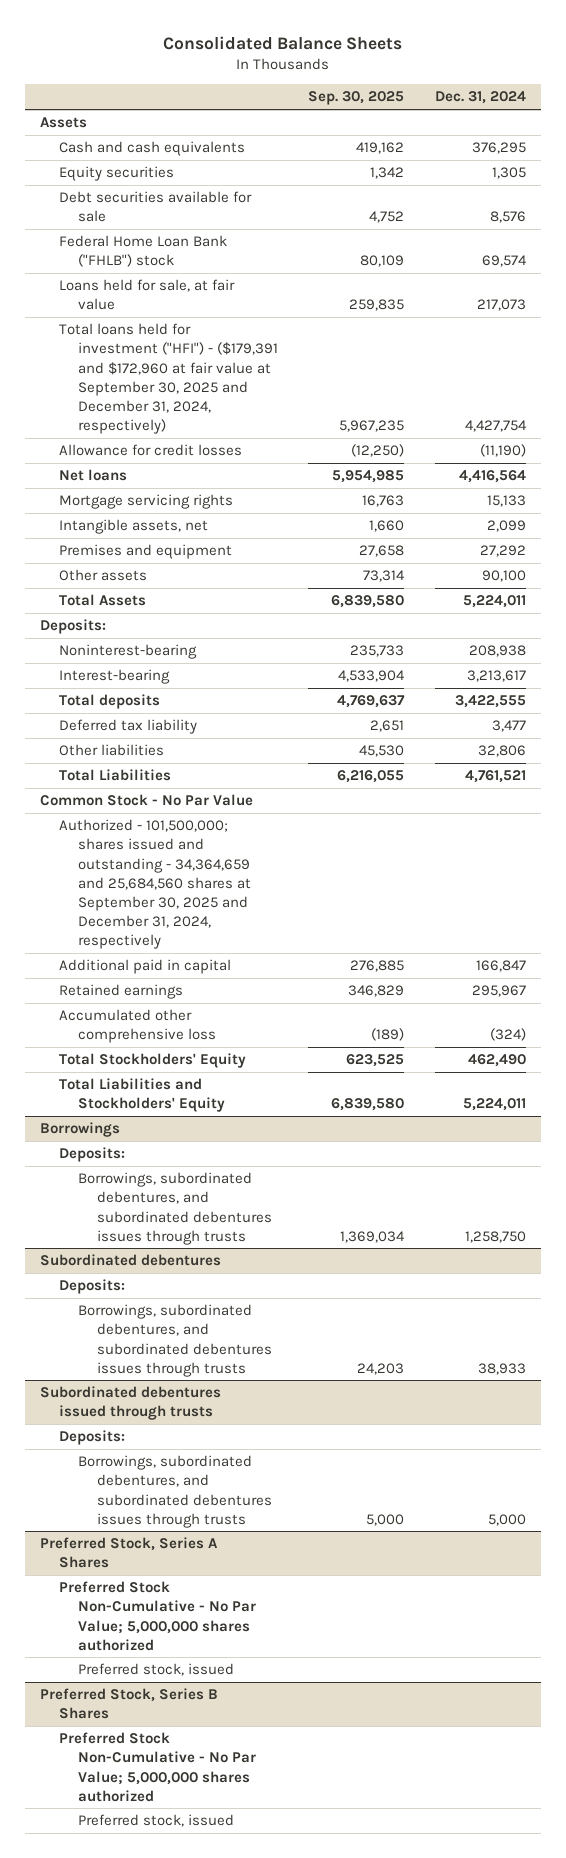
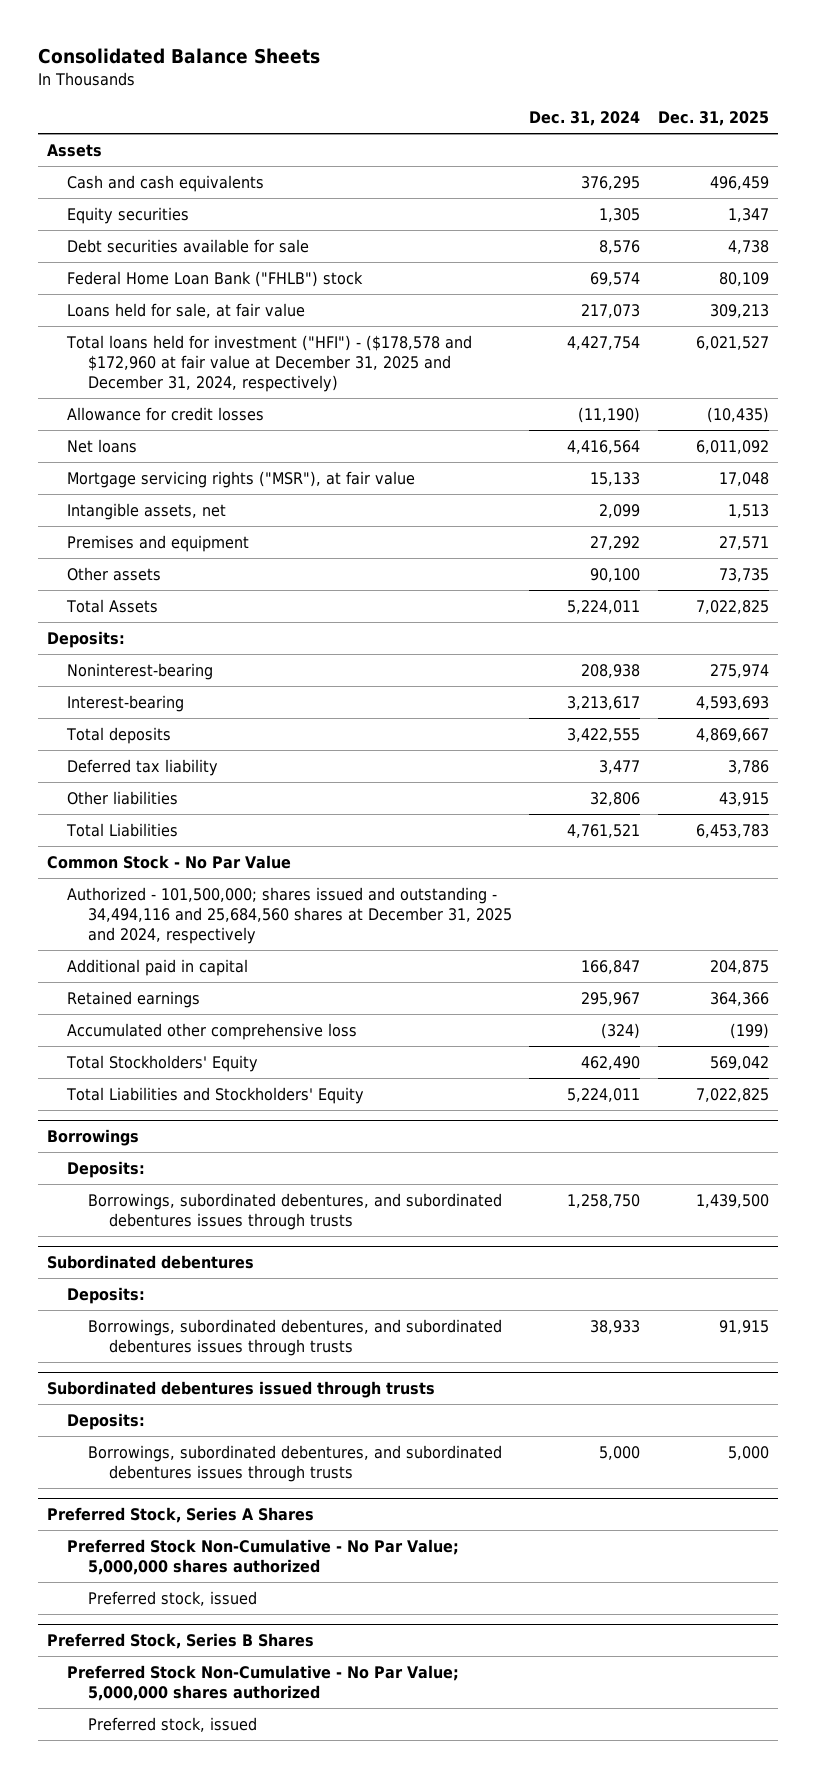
- | Sep. 30, 2025 | Dec. 31, 2024
+ | Dec. 31, 2024 | Dec. 31, 2025
- Total loans held for investment ("HFI") - ($179,391 and $172,960 at fair value at September 30, 2025 and December 31, 2024, respectively) | 5,967,235 | 4,427,754
+ Total loans held for investment ("HFI") - ($178,578 and $172,960 at fair value at December 31, 2025 and December 31, 2024, respectively) | 4,427,754 | 6,021,527
- Mortgage servicing rights | 16,763 | 15,133
+ Mortgage servicing rights ("MSR"), at fair value | 15,133 | 17,048
- Authorized - 101,500,000; shares issued and outstanding - 34,364,659 and 25,684,560 shares at September 30, 2025 and December 31, 2024, respectively
+ Authorized - 101,500,000; shares issued and outstanding - 34,494,116 and 25,684,560 shares at December 31, 2025 and 2024, respectively

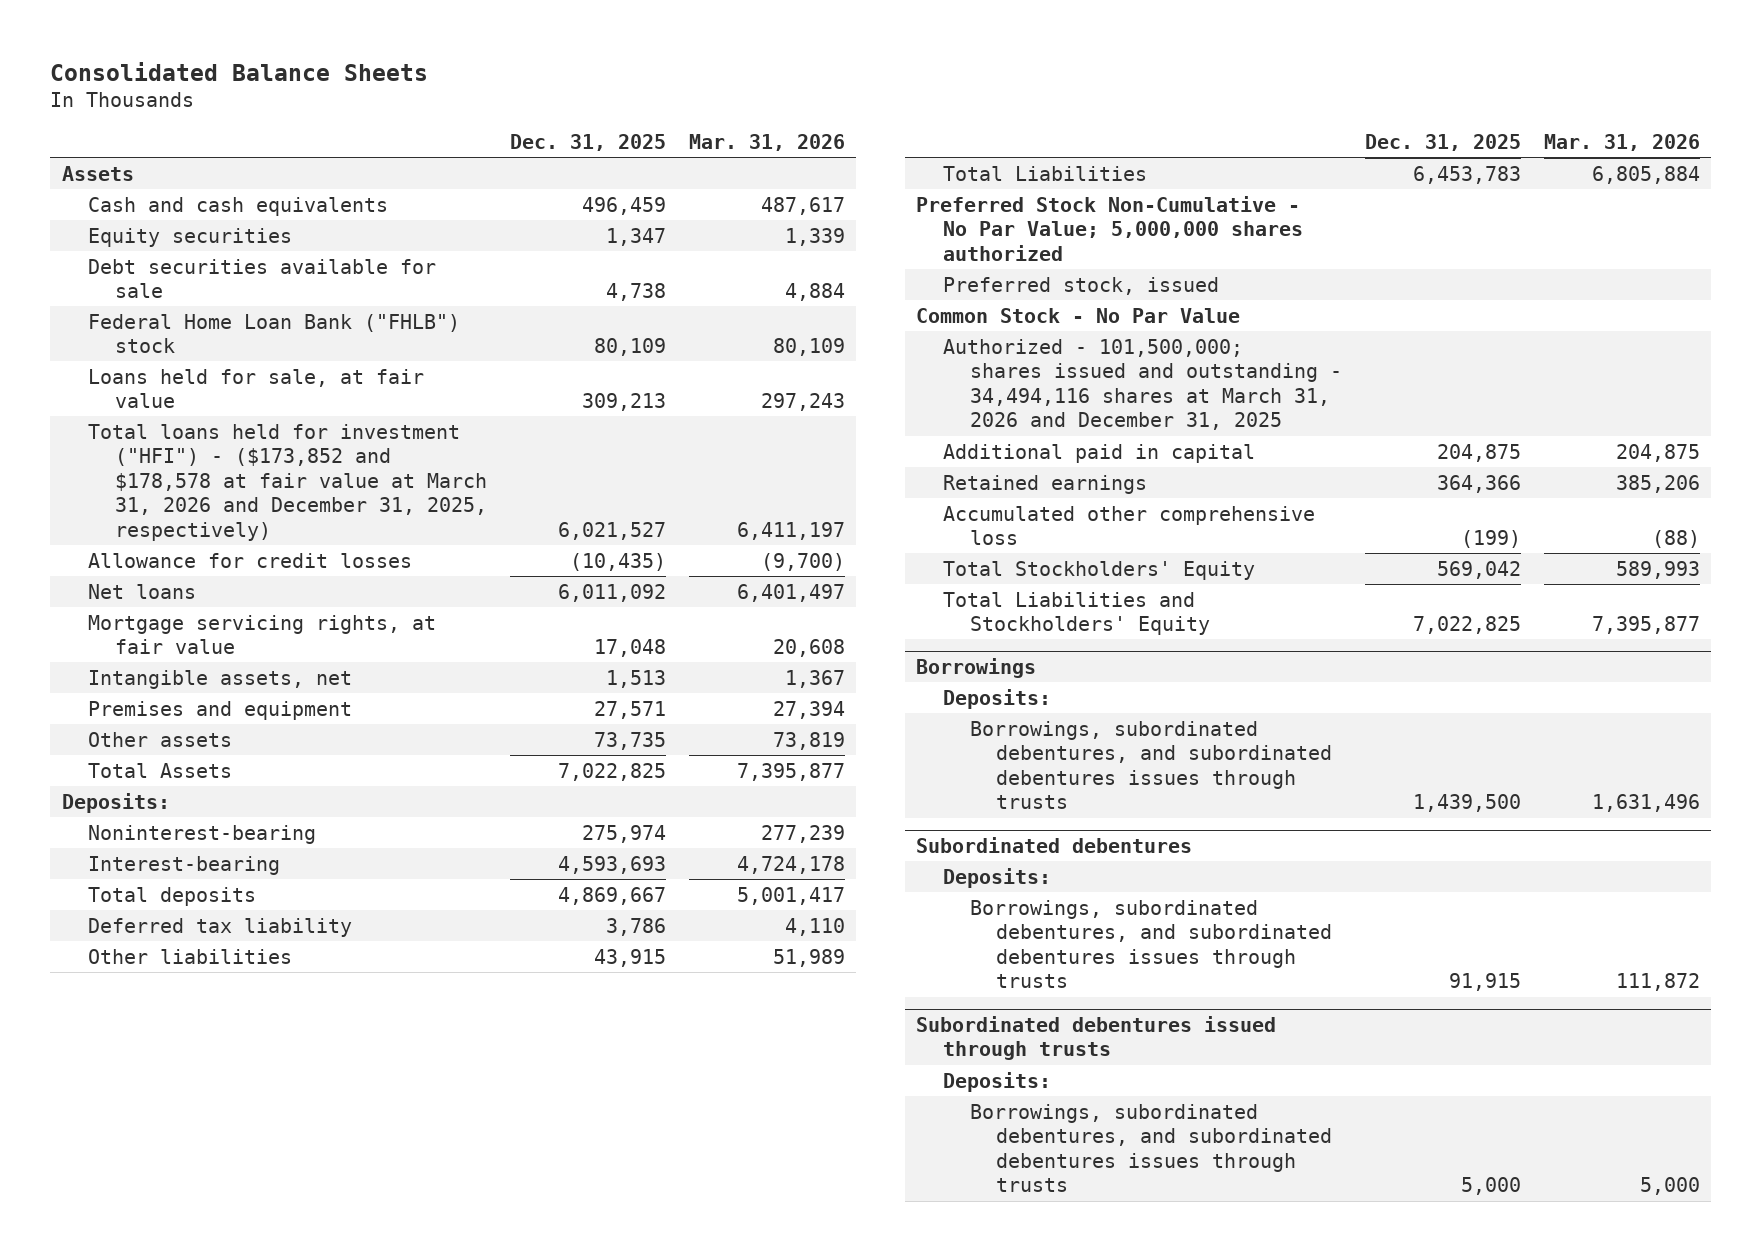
- | Dec. 31, 2024 | Dec. 31, 2025
+ | Dec. 31, 2025 | Mar. 31, 2026
- Total loans held for investment ("HFI") - ($178,578 and $172,960 at fair value at December 31, 2025 and December 31, 2024, respectively) | 4,427,754 | 6,021,527
+ Total loans held for investment ("HFI") - ($173,852 and $178,578 at fair value at March 31, 2026 and December 31, 2025, respectively) | 6,021,527 | 6,411,197
- Mortgage servicing rights ("MSR"), at fair value | 15,133 | 17,048
+ Mortgage servicing rights, at fair value | 17,048 | 20,608
+ Preferred Stock Non-Cumulative - No Par Value; 5,000,000 shares authorized
+ Preferred stock, issued
- Authorized - 101,500,000; shares issued and outstanding - 34,494,116 and 25,684,560 shares at December 31, 2025 and 2024, respectively
+ Authorized - 101,500,000; shares issued and outstanding - 34,494,116 shares at March 31, 2026 and December 31, 2025
- Preferred Stock, Series A Shares
- Preferred Stock Non-Cumulative - No Par Value; 5,000,000 shares authorized
- Preferred stock, issued
- Preferred Stock, Series B Shares
- Preferred Stock Non-Cumulative - No Par Value; 5,000,000 shares authorized
- Preferred stock, issued

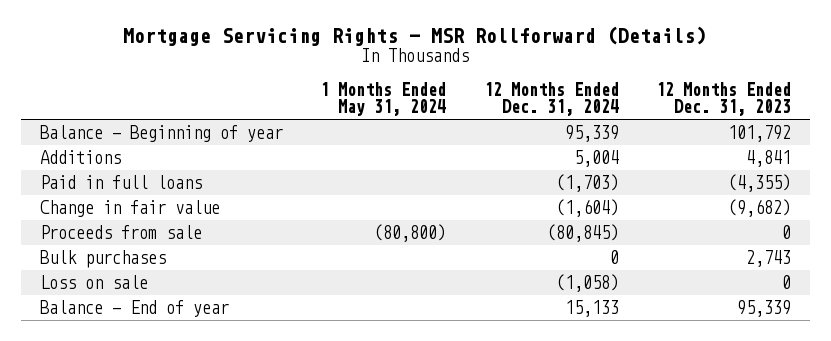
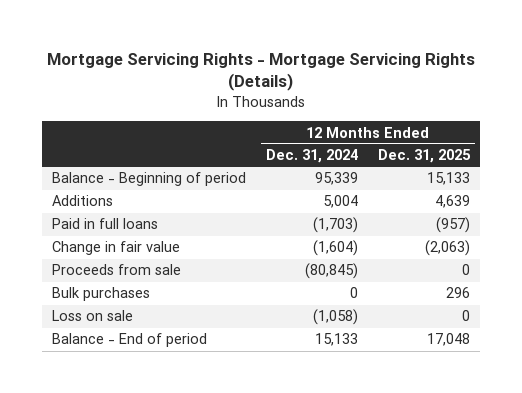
- Mortgage Servicing Rights - MSR Rollforward (Details)
+ Mortgage Servicing Rights - Mortgage Servicing Rights (Details)
- | 1 Months Ended May 31, 2024 | 12 Months Ended Dec. 31, 2024 | 12 Months Ended Dec. 31, 2023
+ | 12 Months Ended Dec. 31, 2024 | 12 Months Ended Dec. 31, 2025
- Balance - Beginning of year | | 95,339 | 101,792
+ Balance - Beginning of period | 95,339 | 15,133
- Balance - End of year | | 15,133 | 95,339
+ Balance - End of period | 15,133 | 17,048

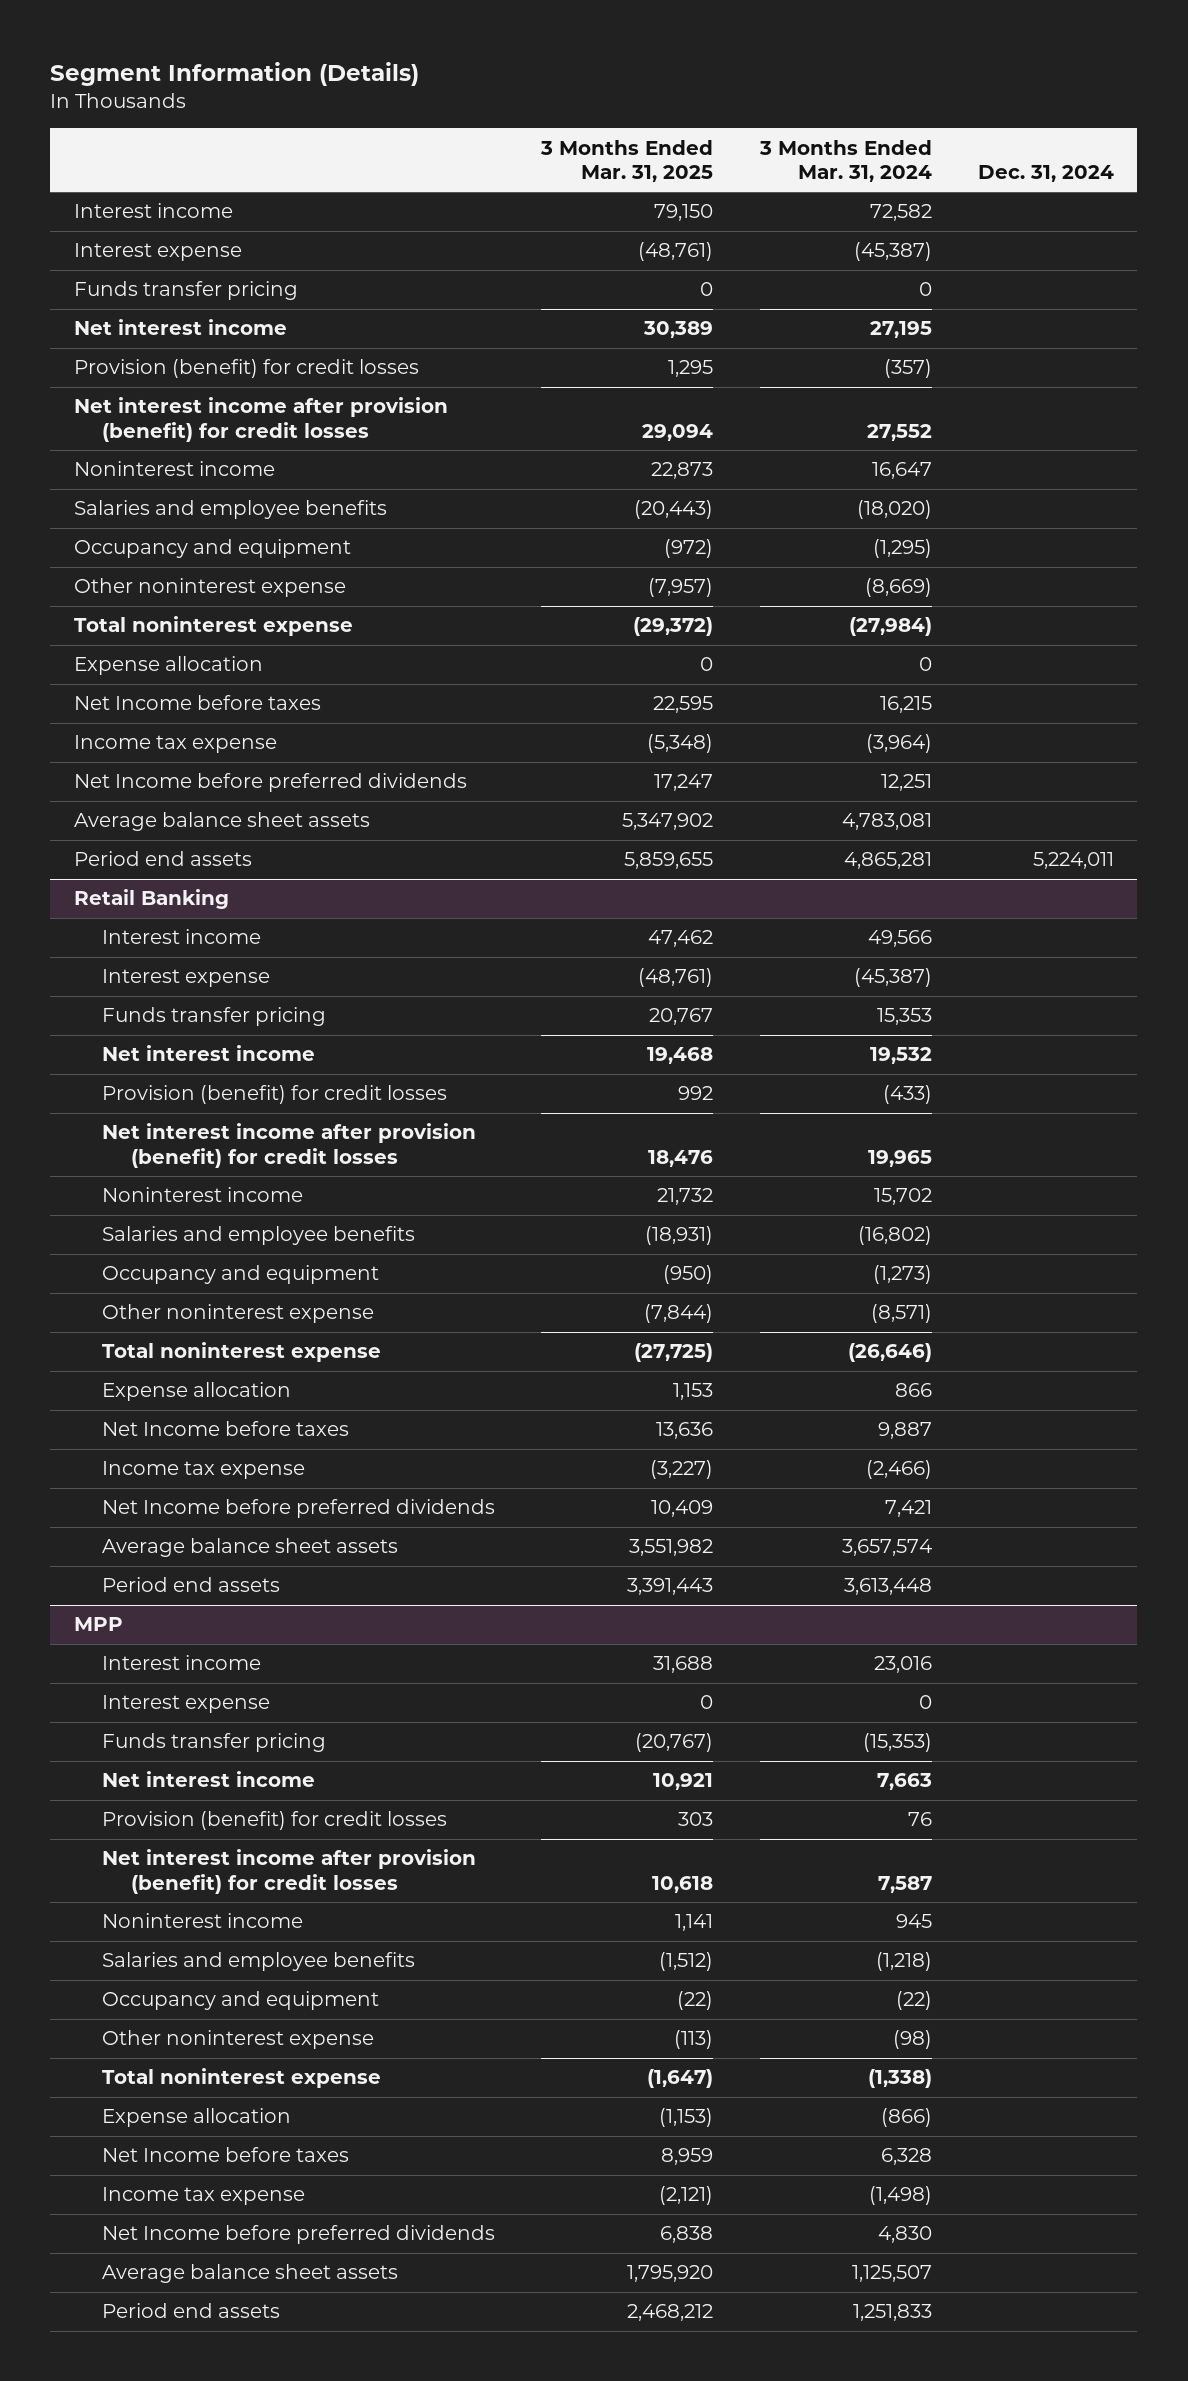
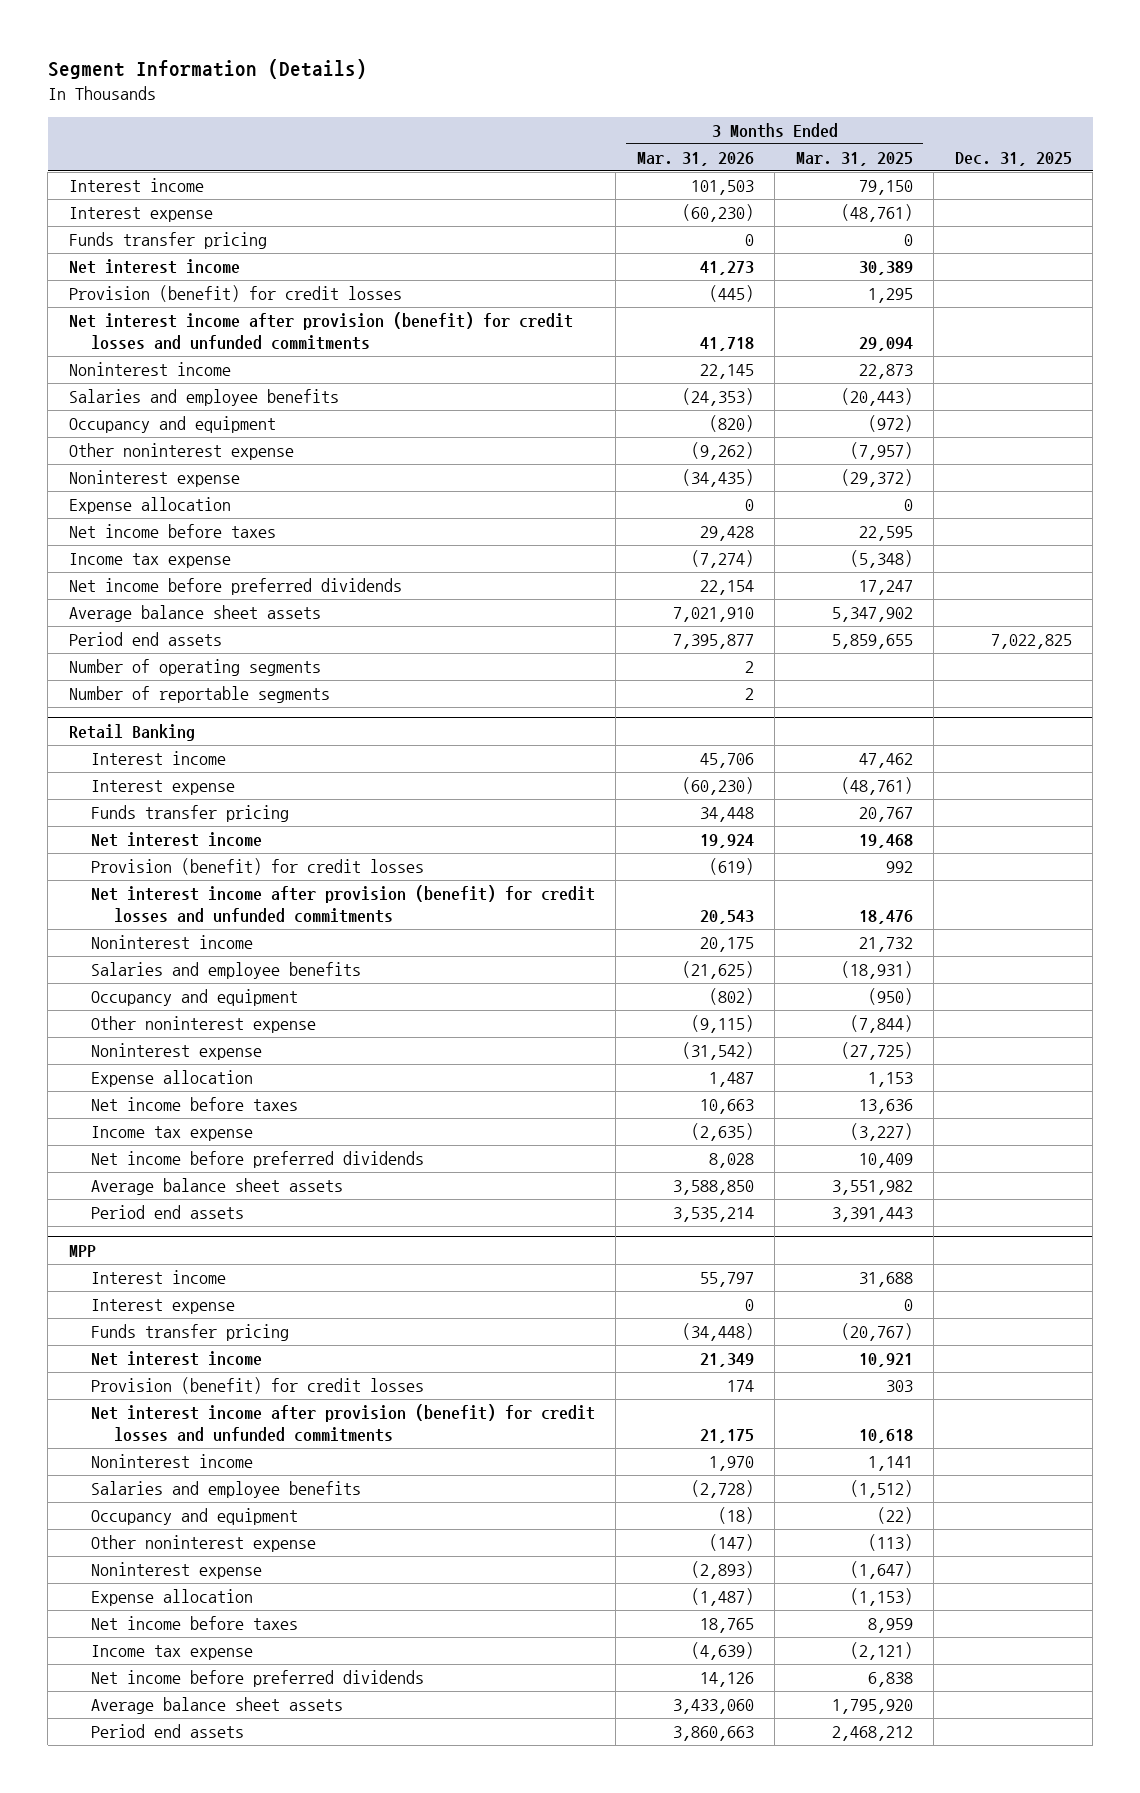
- | 3 Months Ended Mar. 31, 2025 | 3 Months Ended Mar. 31, 2024 | Dec. 31, 2024
+ | 3 Months Ended Mar. 31, 2026 | 3 Months Ended Mar. 31, 2025 | Dec. 31, 2025
- Net interest income after provision (benefit) for credit losses | 29,094 | 27,552 |
+ Net interest income after provision (benefit) for credit losses and unfunded commitments | 41,718 | 29,094 |
- Total noninterest expense | (29,372) | (27,984) |
+ Noninterest expense | (34,435) | (29,372) |
- Net Income before taxes | 22,595 | 16,215 |
+ Net income before taxes | 29,428 | 22,595 |
- Net Income before preferred dividends | 17,247 | 12,251 |
+ Net income before preferred dividends | 22,154 | 17,247 |
+ Number of operating segments | 2 | |
+ Number of reportable segments | 2 | |
@ Retail Banking
- Net interest income after provision (benefit) for credit losses | 18,476 | 19,965 |
+ Net interest income after provision (benefit) for credit losses and unfunded commitments | 20,543 | 18,476 |
- Total noninterest expense | (27,725) | (26,646) |
+ Noninterest expense | (31,542) | (27,725) |
- Net Income before taxes | 13,636 | 9,887 |
+ Net income before taxes | 10,663 | 13,636 |
- Net Income before preferred dividends | 10,409 | 7,421 |
+ Net income before preferred dividends | 8,028 | 10,409 |
@ MPP
- Net interest income after provision (benefit) for credit losses | 10,618 | 7,587 |
+ Net interest income after provision (benefit) for credit losses and unfunded commitments | 21,175 | 10,618 |
- Total noninterest expense | (1,647) | (1,338) |
+ Noninterest expense | (2,893) | (1,647) |
- Net Income before taxes | 8,959 | 6,328 |
+ Net income before taxes | 18,765 | 8,959 |
- Net Income before preferred dividends | 6,838 | 4,830 |
+ Net income before preferred dividends | 14,126 | 6,838 |

